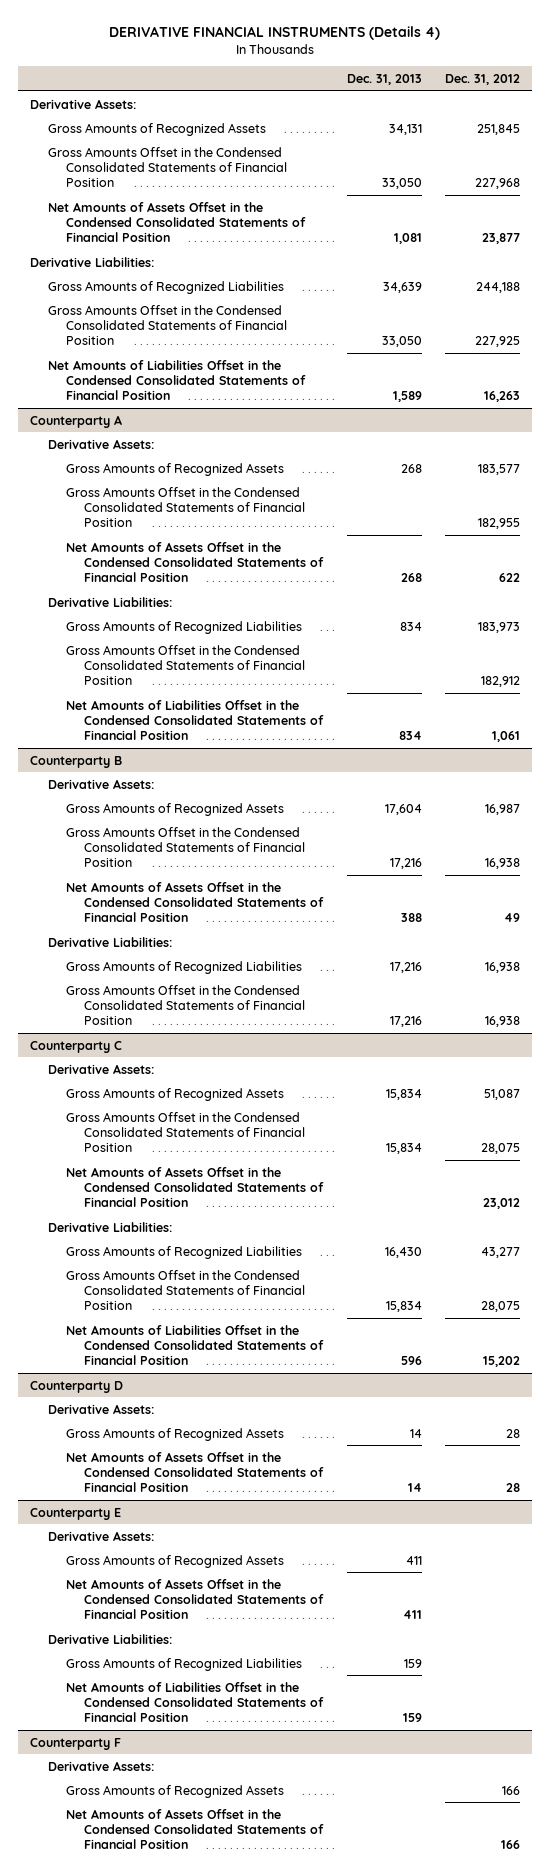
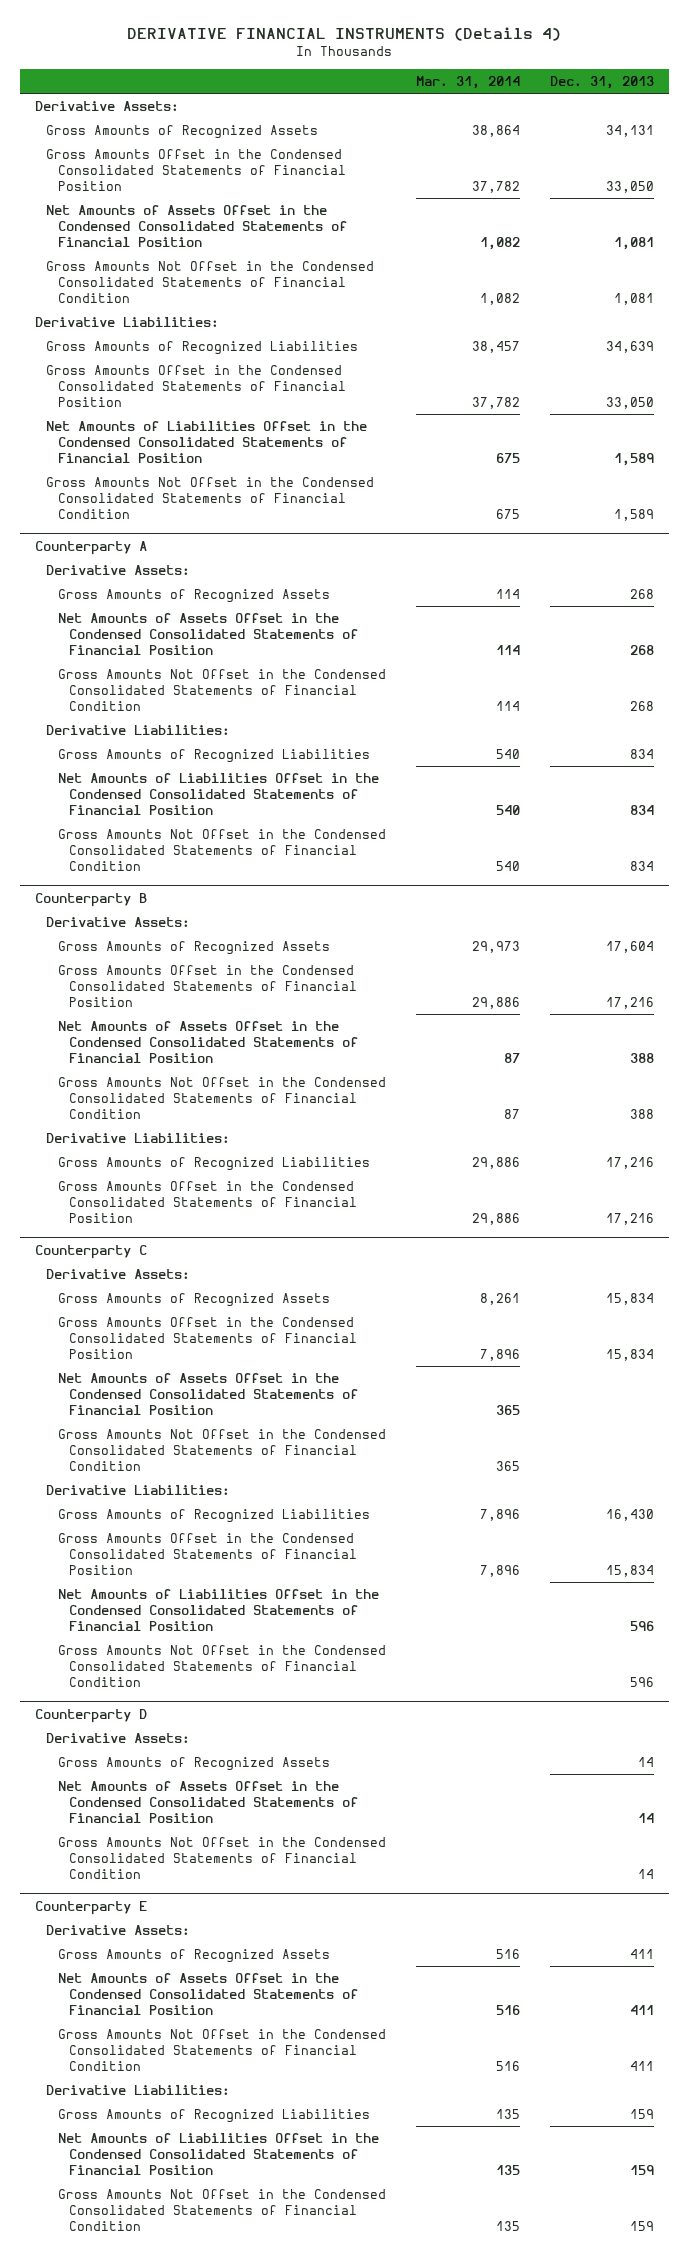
- | Dec. 31, 2013 | Dec. 31, 2012
+ | Mar. 31, 2014 | Dec. 31, 2013
+ Gross Amounts Not Offset in the Condensed Consolidated Statements of Financial Condition | 1,082 | 1,081
+ Gross Amounts Not Offset in the Condensed Consolidated Statements of Financial Condition | 675 | 1,589
@ Counterparty A
- Gross Amounts Offset in the Condensed Consolidated Statements of Financial Position | | 182,955
+ Gross Amounts Not Offset in the Condensed Consolidated Statements of Financial Condition | 114 | 268
- Gross Amounts Offset in the Condensed Consolidated Statements of Financial Position | | 182,912
+ Gross Amounts Not Offset in the Condensed Consolidated Statements of Financial Condition | 540 | 834
@ Counterparty B
+ Gross Amounts Not Offset in the Condensed Consolidated Statements of Financial Condition | 87 | 388
@ Counterparty C
+ Gross Amounts Not Offset in the Condensed Consolidated Statements of Financial Condition | 365 |
+ Gross Amounts Not Offset in the Condensed Consolidated Statements of Financial Condition | | 596
@ Counterparty D
+ Gross Amounts Not Offset in the Condensed Consolidated Statements of Financial Condition | | 14
@ Counterparty E
+ Gross Amounts Not Offset in the Condensed Consolidated Statements of Financial Condition | 516 | 411
- Counterparty F
- Derivative Assets:
- Gross Amounts of Recognized Assets | | 166
- Net Amounts of Assets Offset in the Condensed Consolidated Statements of Financial Position | | 166
@ Counterparty E
+ Gross Amounts Not Offset in the Condensed Consolidated Statements of Financial Condition | 135 | 159

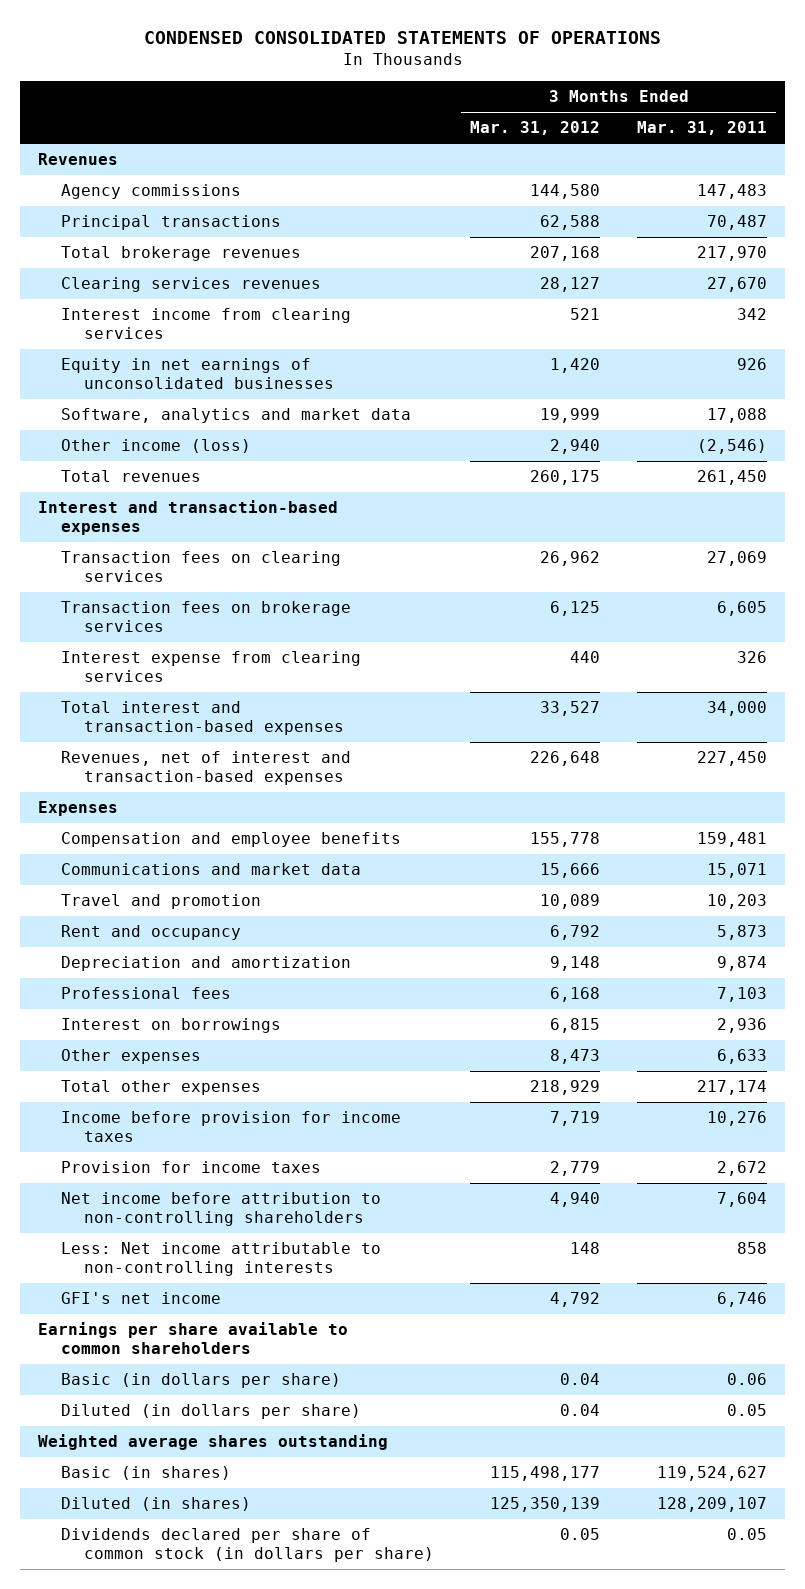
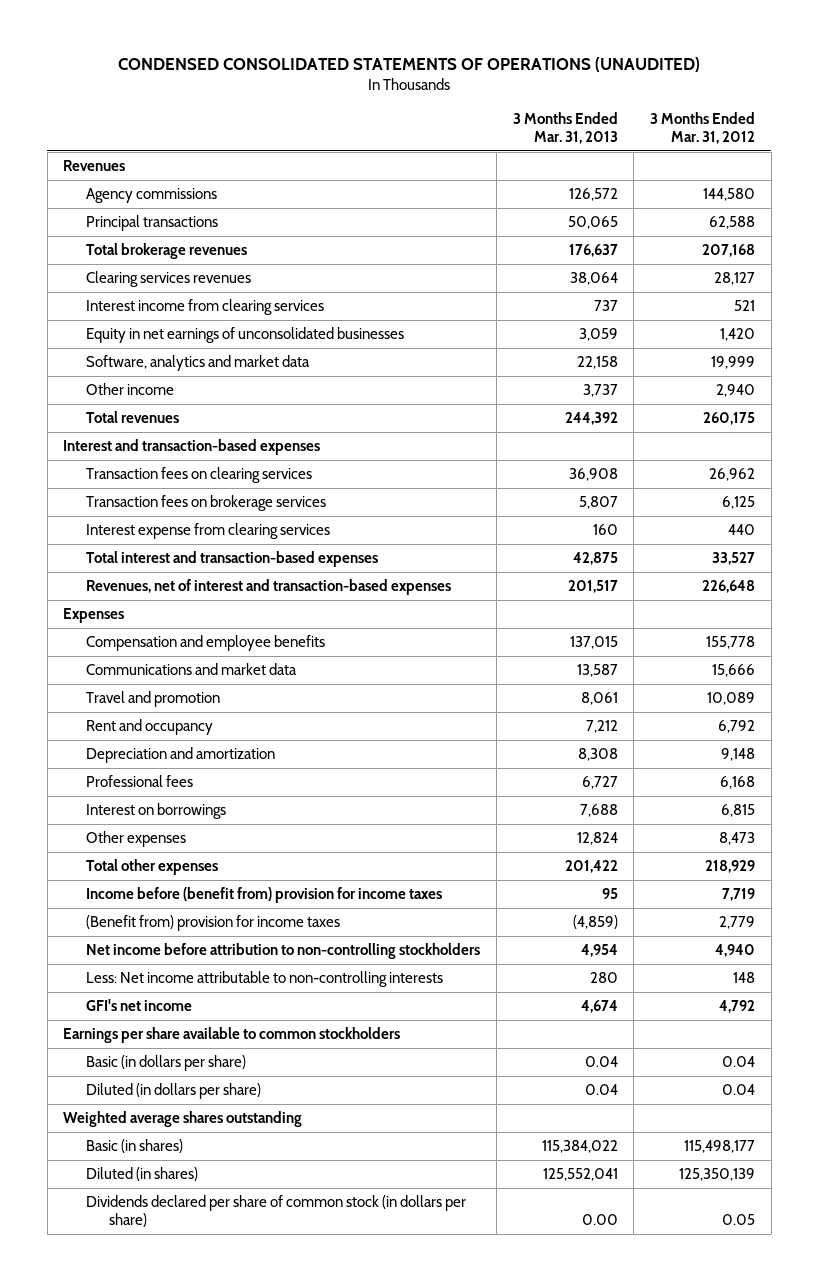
- CONDENSED CONSOLIDATED STATEMENTS OF OPERATIONS
+ CONDENSED CONSOLIDATED STATEMENTS OF OPERATIONS (UNAUDITED)
- | 3 Months Ended Mar. 31, 2012 | 3 Months Ended Mar. 31, 2011
+ | 3 Months Ended Mar. 31, 2013 | 3 Months Ended Mar. 31, 2012
- Other income (loss) | 2,940 | (2,546)
+ Other income | 3,737 | 2,940
- Income before provision for income taxes | 7,719 | 10,276
- Provision for income taxes | 2,779 | 2,672
- Net income before attribution to non-controlling shareholders | 4,940 | 7,604
+ Income before (benefit from) provision for income taxes | 95 | 7,719
+ (Benefit from) provision for income taxes | (4,859) | 2,779
+ Net income before attribution to non-controlling stockholders | 4,954 | 4,940
- Earnings per share available to common shareholders
+ Earnings per share available to common stockholders

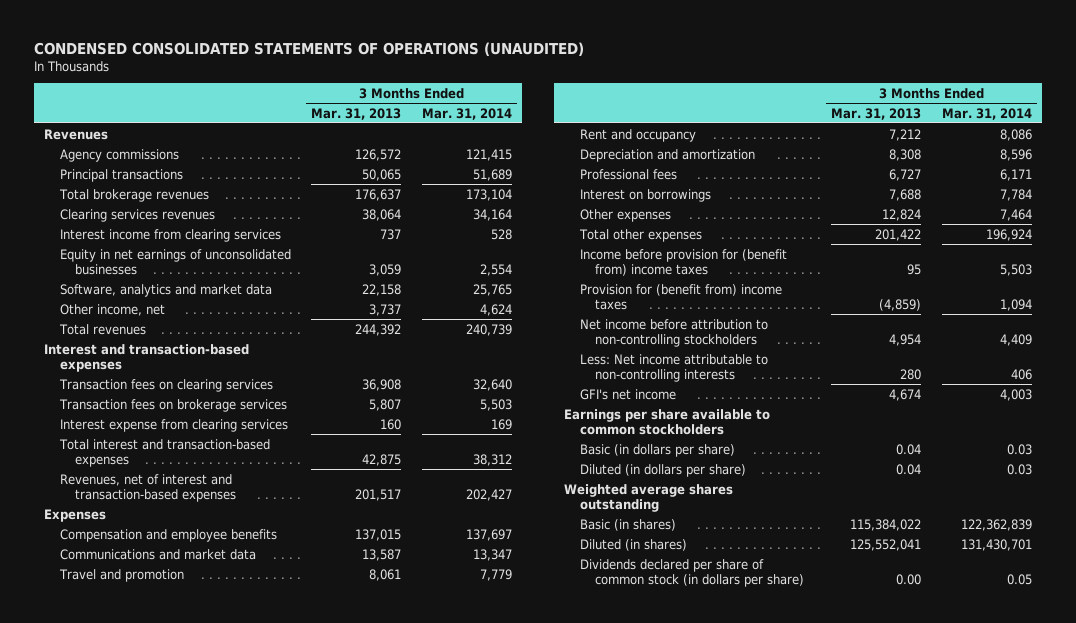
- | 3 Months Ended Mar. 31, 2013 | 3 Months Ended Mar. 31, 2012
+ | 3 Months Ended Mar. 31, 2013 | 3 Months Ended Mar. 31, 2014
- Other income | 3,737 | 2,940
+ Other income, net | 3,737 | 4,624
- Income before (benefit from) provision for income taxes | 95 | 7,719
- (Benefit from) provision for income taxes | (4,859) | 2,779
+ Income before provision for (benefit from) income taxes | 95 | 5,503
+ Provision for (benefit from) income taxes | (4,859) | 1,094

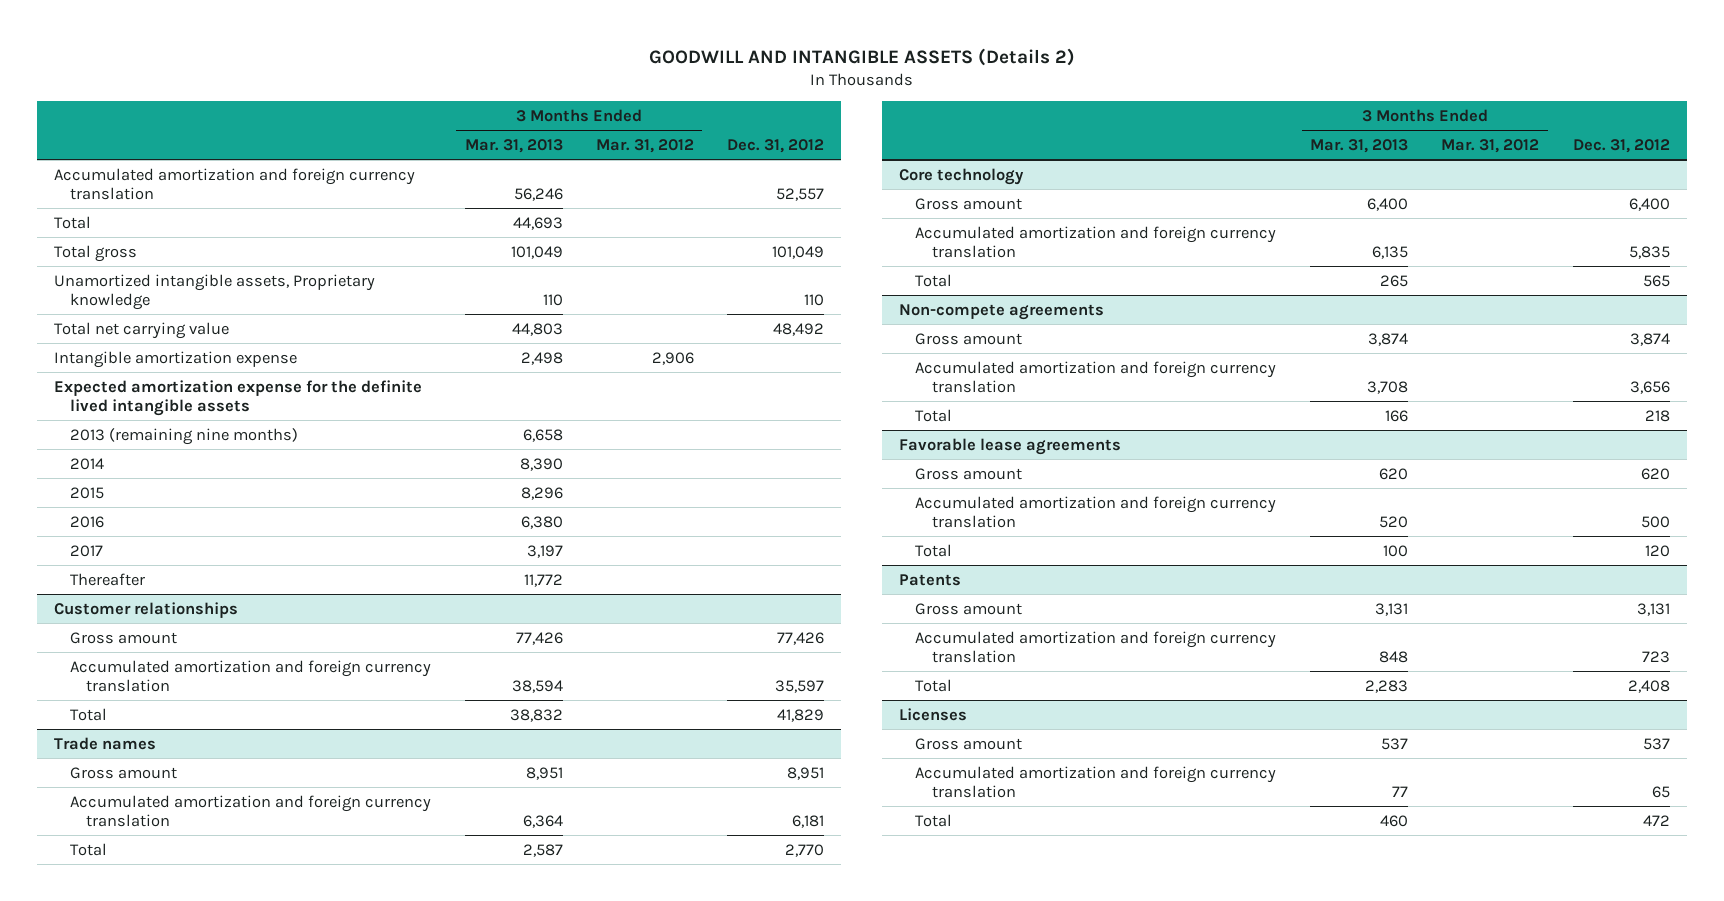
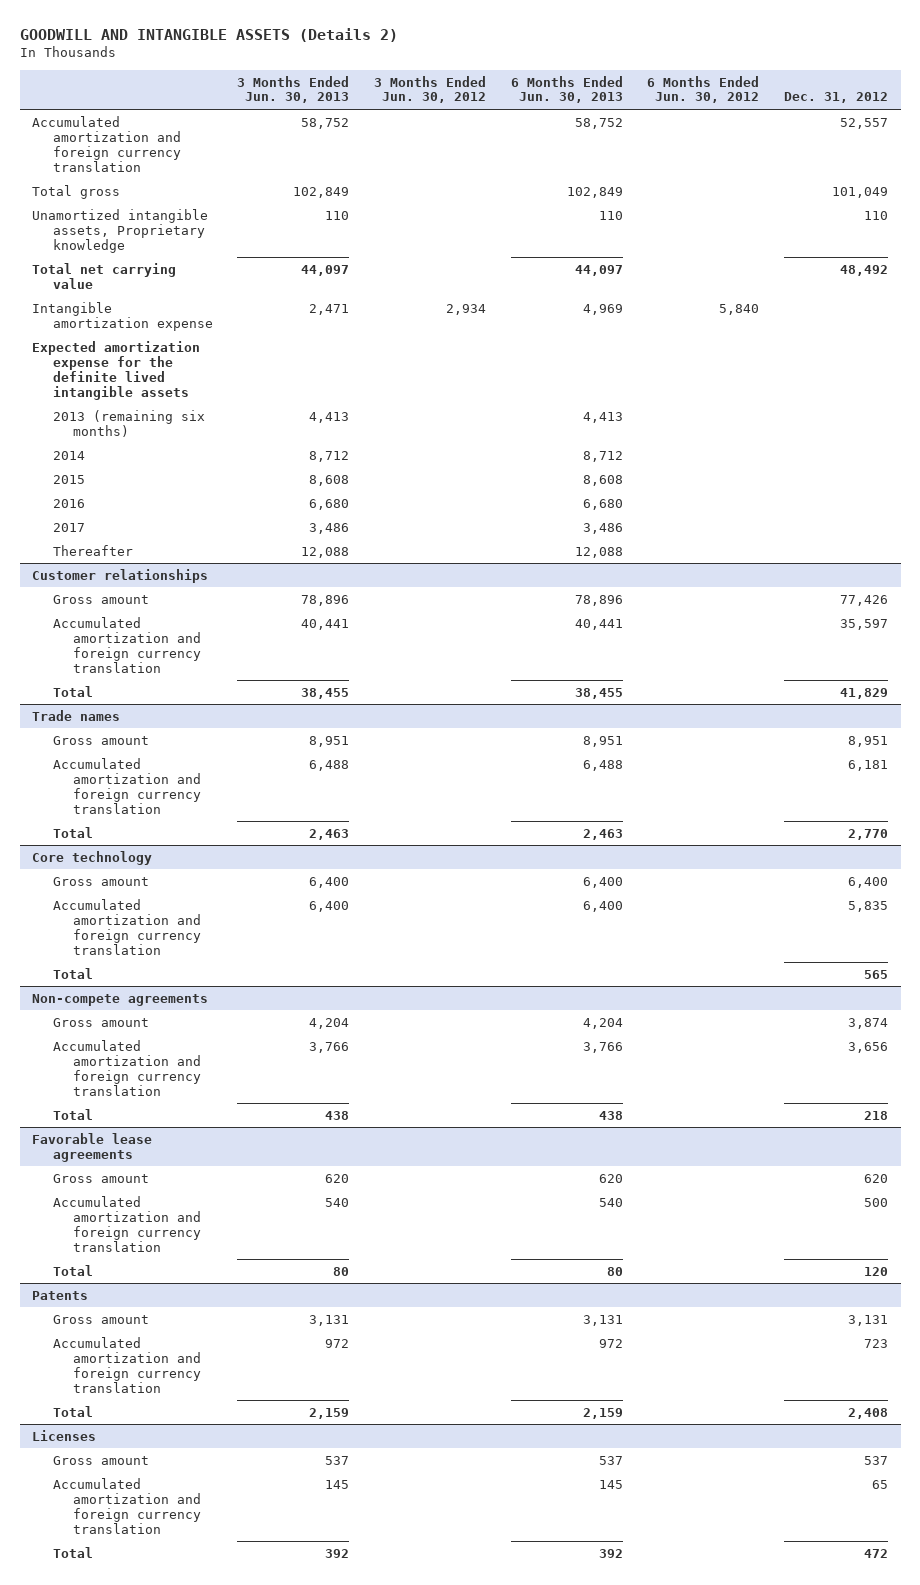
- | 3 Months Ended Mar. 31, 2013 | 3 Months Ended Mar. 31, 2012 | Dec. 31, 2012
+ | 3 Months Ended Jun. 30, 2013 | 3 Months Ended Jun. 30, 2012 | 6 Months Ended Jun. 30, 2013 | 6 Months Ended Jun. 30, 2012 | Dec. 31, 2012
- Total | 44,693 | |
- 2013 (remaining nine months) | 6,658 | |
+ 2013 (remaining six months) | 4,413 | | 4,413 | |

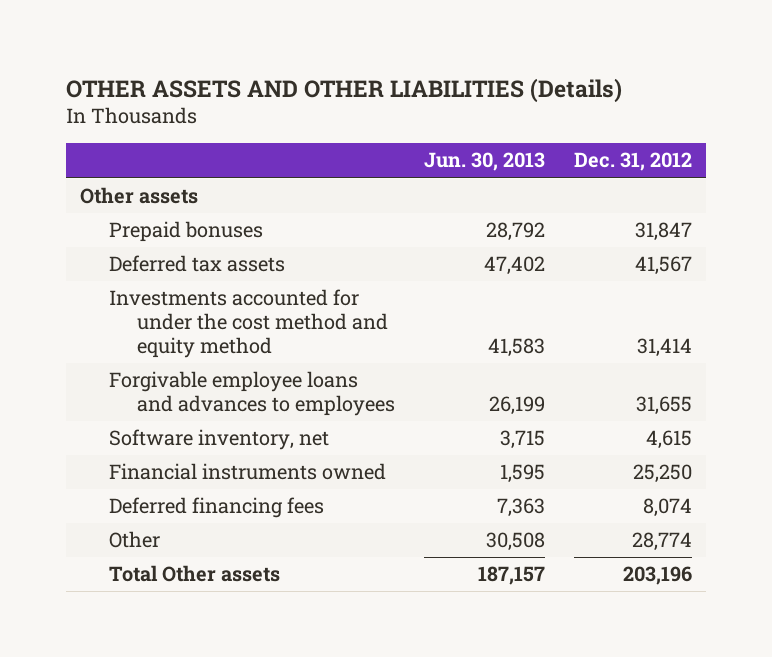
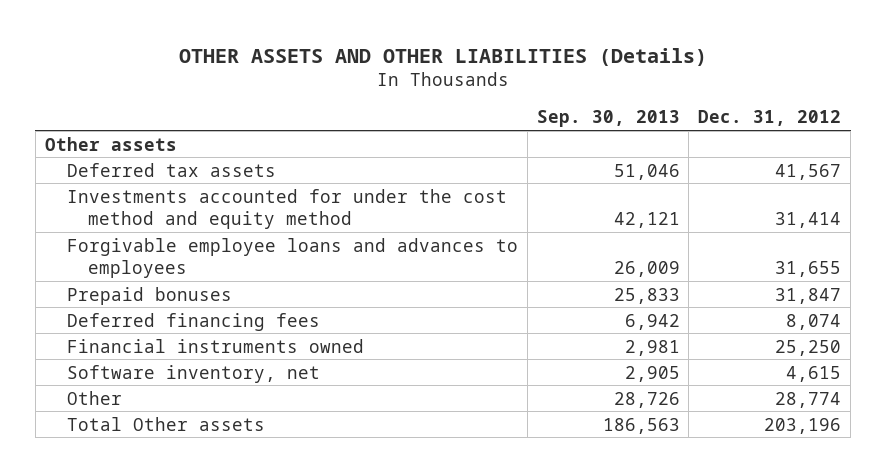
- | Jun. 30, 2013 | Dec. 31, 2012
+ | Sep. 30, 2013 | Dec. 31, 2012
moved down: Prepaid bonuses | 25,833 | 31,847
moved down: Financial instruments owned | 2,981 | 25,250
moved down: Software inventory, net | 2,905 | 4,615

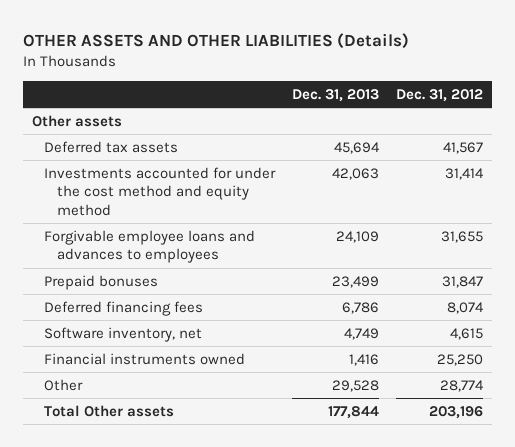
- | Sep. 30, 2013 | Dec. 31, 2012
+ | Dec. 31, 2013 | Dec. 31, 2012
moved down: Financial instruments owned | 1,416 | 25,250

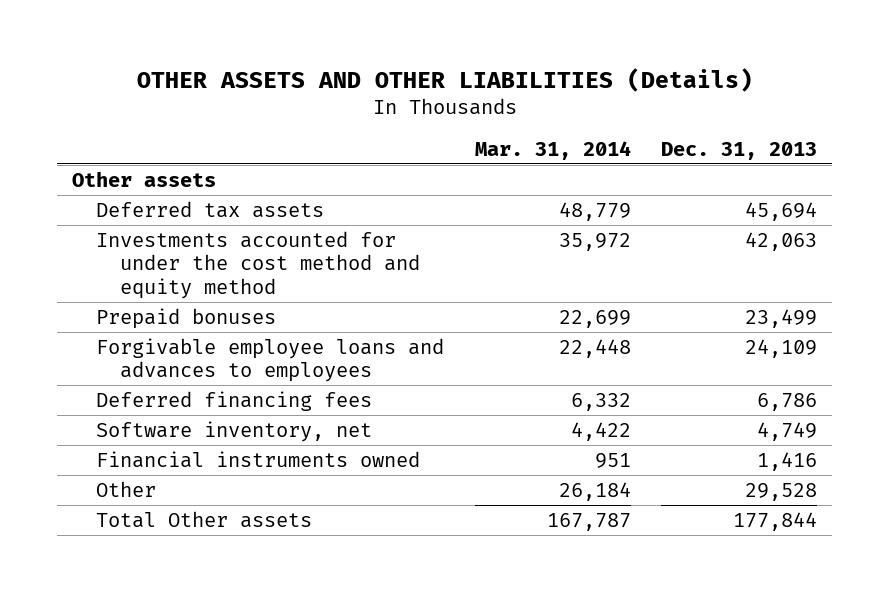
- | Dec. 31, 2013 | Dec. 31, 2012
+ | Mar. 31, 2014 | Dec. 31, 2013
moved down: Forgivable employee loans and advances to employees | 22,448 | 24,109

